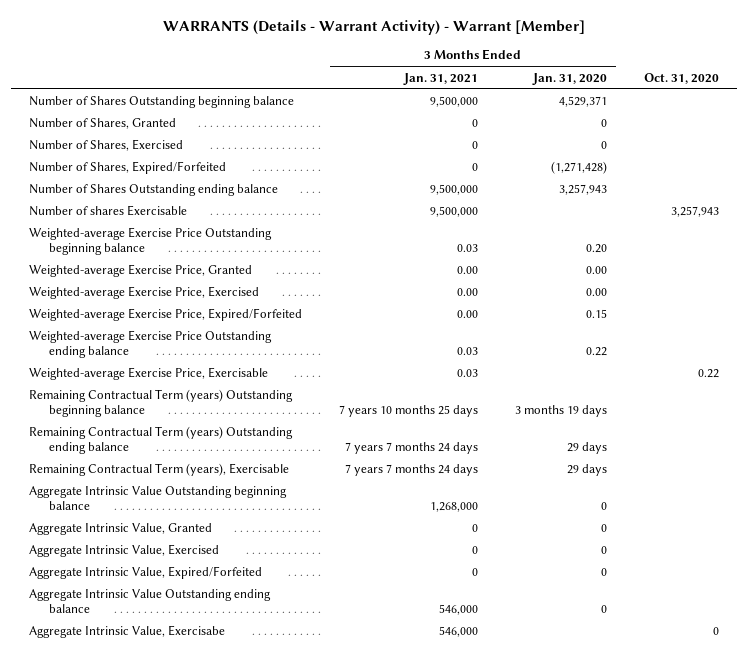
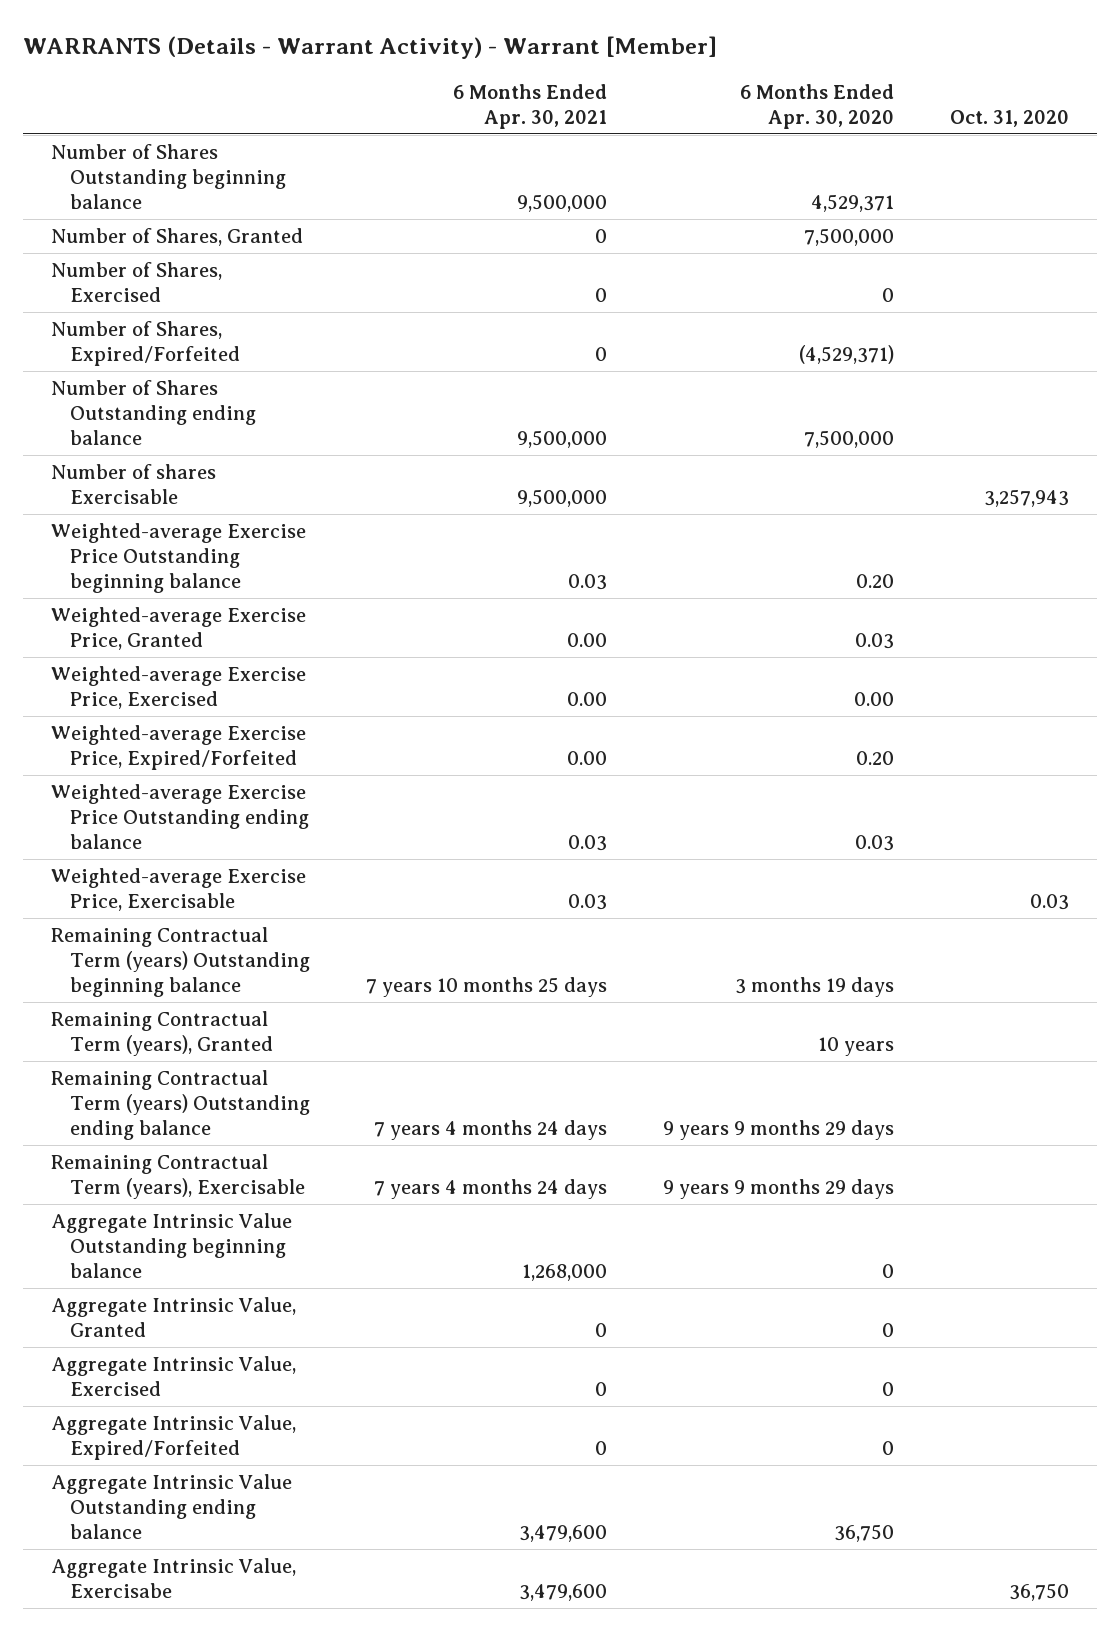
- | 3 Months Ended Jan. 31, 2021 | 3 Months Ended Jan. 31, 2020 | Oct. 31, 2020
+ | 6 Months Ended Apr. 30, 2021 | 6 Months Ended Apr. 30, 2020 | Oct. 31, 2020
- Weighted-average Exercise Price, Exercisable | 0.03 | | 0.22
+ Weighted-average Exercise Price, Exercisable | 0.03 | | 0.03
+ Remaining Contractual Term (years), Granted | | 10 years |
- Aggregate Intrinsic Value, Exercisabe | 546,000 | | 0
+ Aggregate Intrinsic Value, Exercisabe | 3,479,600 | | 36,750

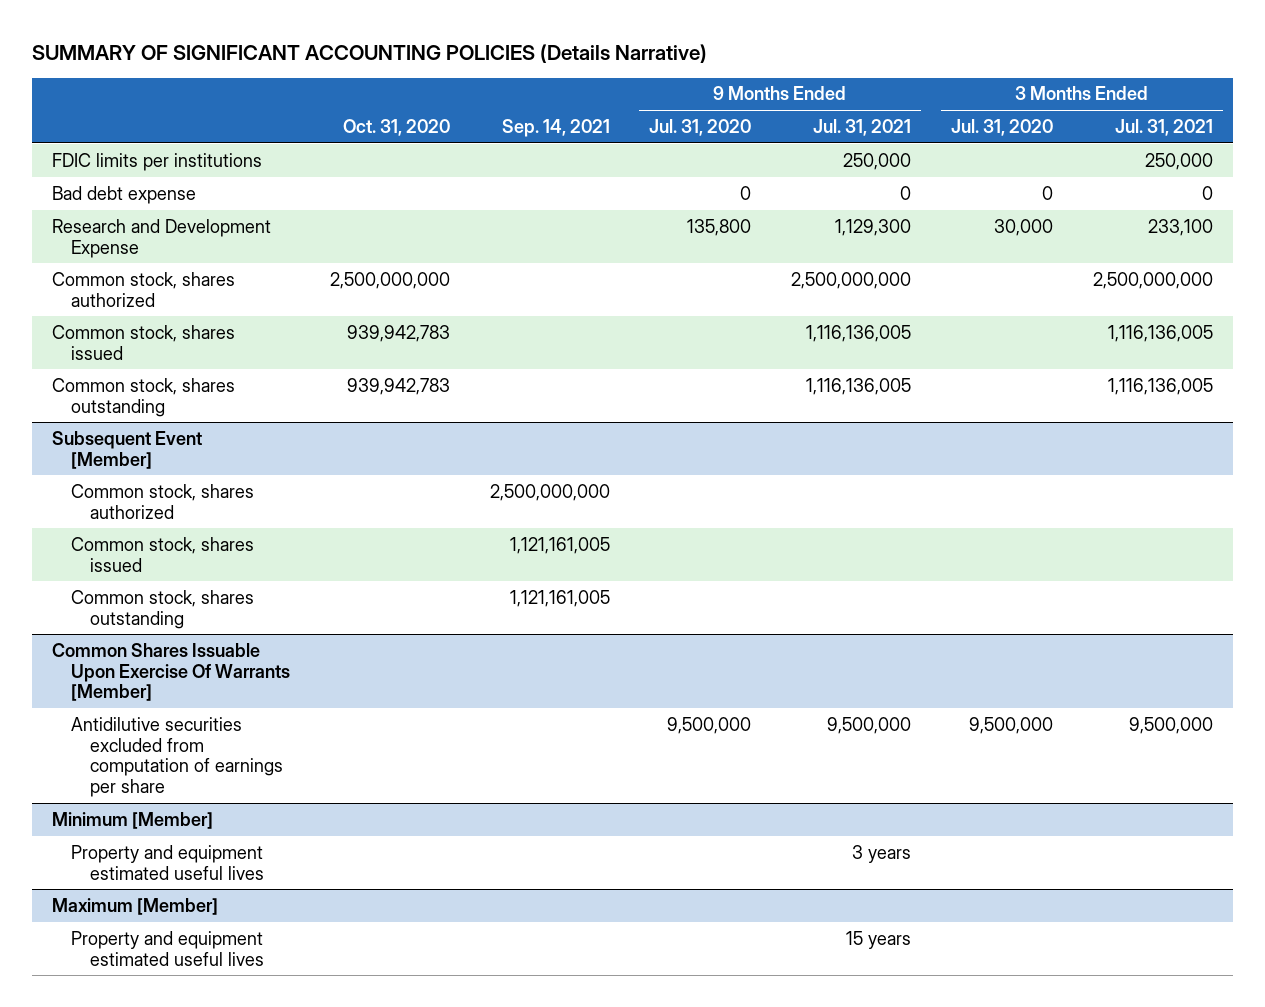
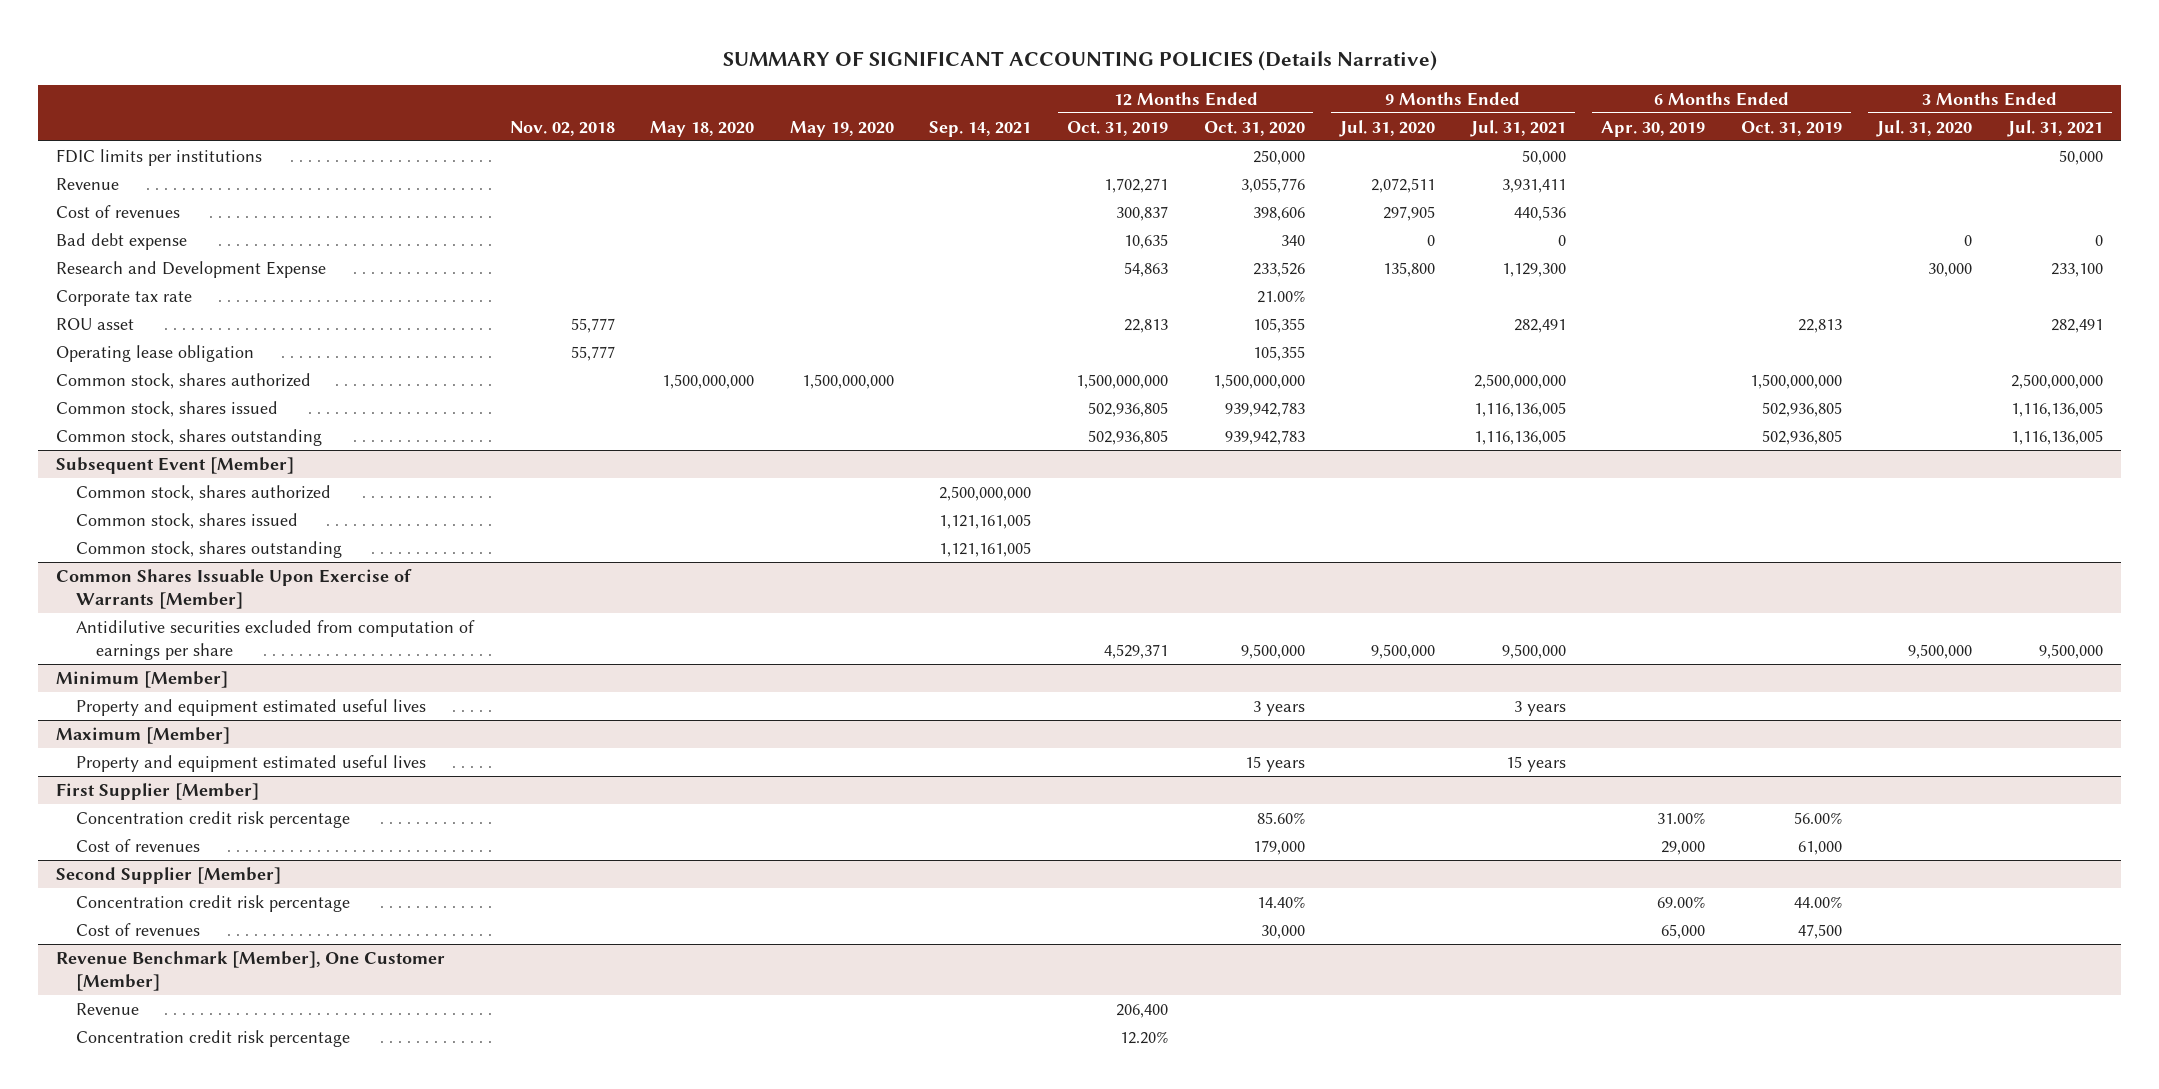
- | Oct. 31, 2020 | Sep. 14, 2021 | 9 Months Ended Jul. 31, 2020 | 9 Months Ended Jul. 31, 2021 | 3 Months Ended Jul. 31, 2020 | 3 Months Ended Jul. 31, 2021
+ | Nov. 02, 2018 | May 18, 2020 | May 19, 2020 | Sep. 14, 2021 | 12 Months Ended Oct. 31, 2019 | 12 Months Ended Oct. 31, 2020 | 9 Months Ended Jul. 31, 2020 | 9 Months Ended Jul. 31, 2021 | 6 Months Ended Apr. 30, 2019 | 6 Months Ended Oct. 31, 2019 | 3 Months Ended Jul. 31, 2020 | 3 Months Ended Jul. 31, 2021
- FDIC limits per institutions | | | | 250,000 | | 250,000
+ FDIC limits per institutions | | | | | | 250,000 | | 50,000 | | | | 50,000
+ Revenue | | | | | 1,702,271 | 3,055,776 | 2,072,511 | 3,931,411 | | | |
+ Cost of revenues | | | | | 300,837 | 398,606 | 297,905 | 440,536 | | | |
+ Corporate tax rate | | | | | | 21.00% | | | | | |
+ ROU asset | 55,777 | | | | 22,813 | 105,355 | | 282,491 | | 22,813 | | 282,491
+ Operating lease obligation | 55,777 | | | | | 105,355 | | | | | |
- Common Shares Issuable Upon Exercise Of Warrants [Member]
+ Common Shares Issuable Upon Exercise of Warrants [Member]
+ First Supplier [Member]
+ Concentration credit risk percentage | | | | | | 85.60% | | | 31.00% | 56.00% | |
+ Cost of revenues | | | | | | 179,000 | | | 29,000 | 61,000 | |
+ Second Supplier [Member]
+ Concentration credit risk percentage | | | | | | 14.40% | | | 69.00% | 44.00% | |
+ Cost of revenues | | | | | | 30,000 | | | 65,000 | 47,500 | |
+ Revenue Benchmark [Member], One Customer [Member]
+ Revenue | | | | | 206,400 | | | | | | |
+ Concentration credit risk percentage | | | | | 12.20% | | | | | | |

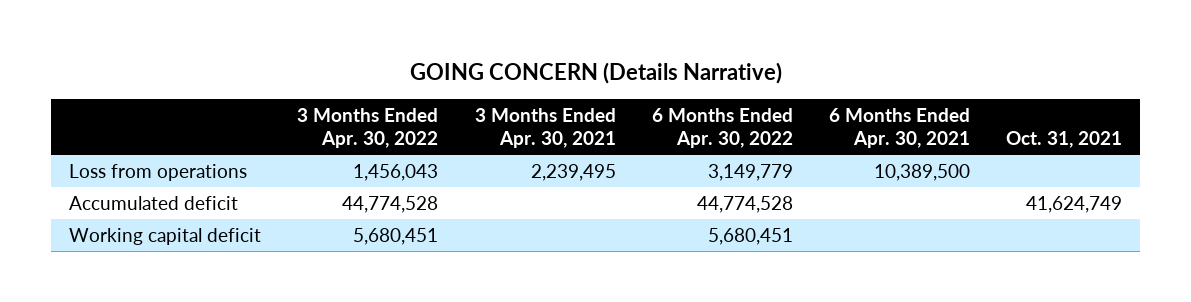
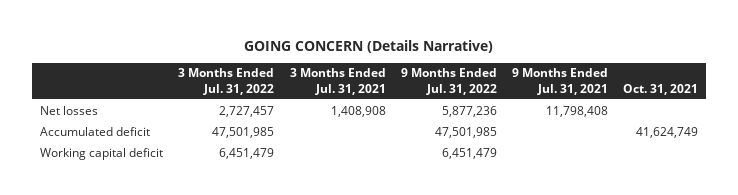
- | 3 Months Ended Apr. 30, 2022 | 3 Months Ended Apr. 30, 2021 | 6 Months Ended Apr. 30, 2022 | 6 Months Ended Apr. 30, 2021 | Oct. 31, 2021
+ | 3 Months Ended Jul. 31, 2022 | 3 Months Ended Jul. 31, 2021 | 9 Months Ended Jul. 31, 2022 | 9 Months Ended Jul. 31, 2021 | Oct. 31, 2021
- Loss from operations | 1,456,043 | 2,239,495 | 3,149,779 | 10,389,500 |
+ Net losses | 2,727,457 | 1,408,908 | 5,877,236 | 11,798,408 |

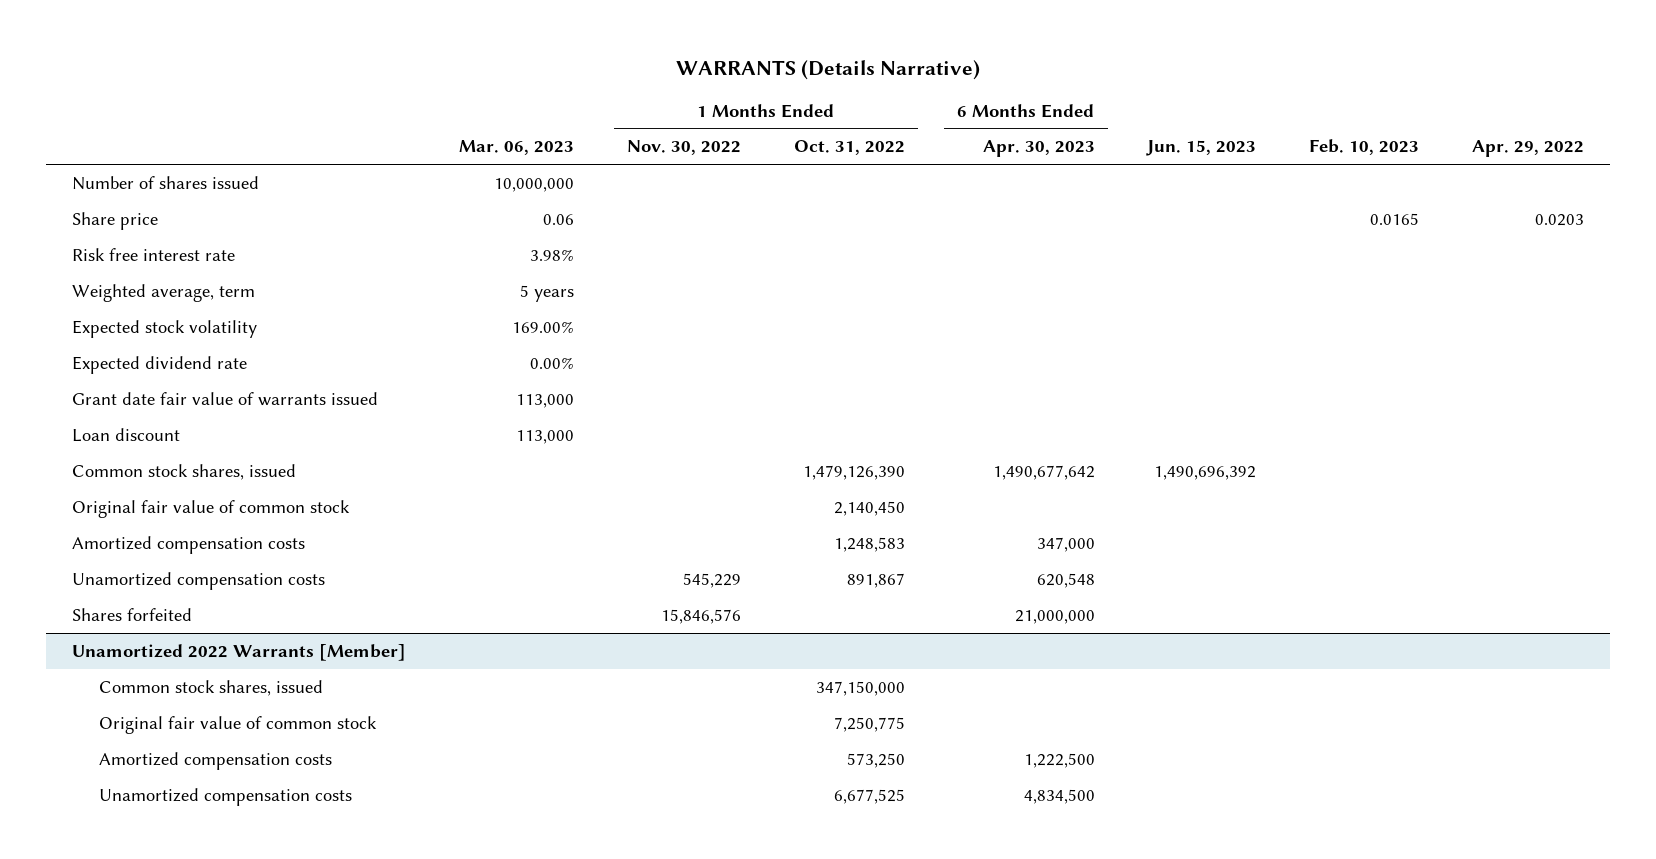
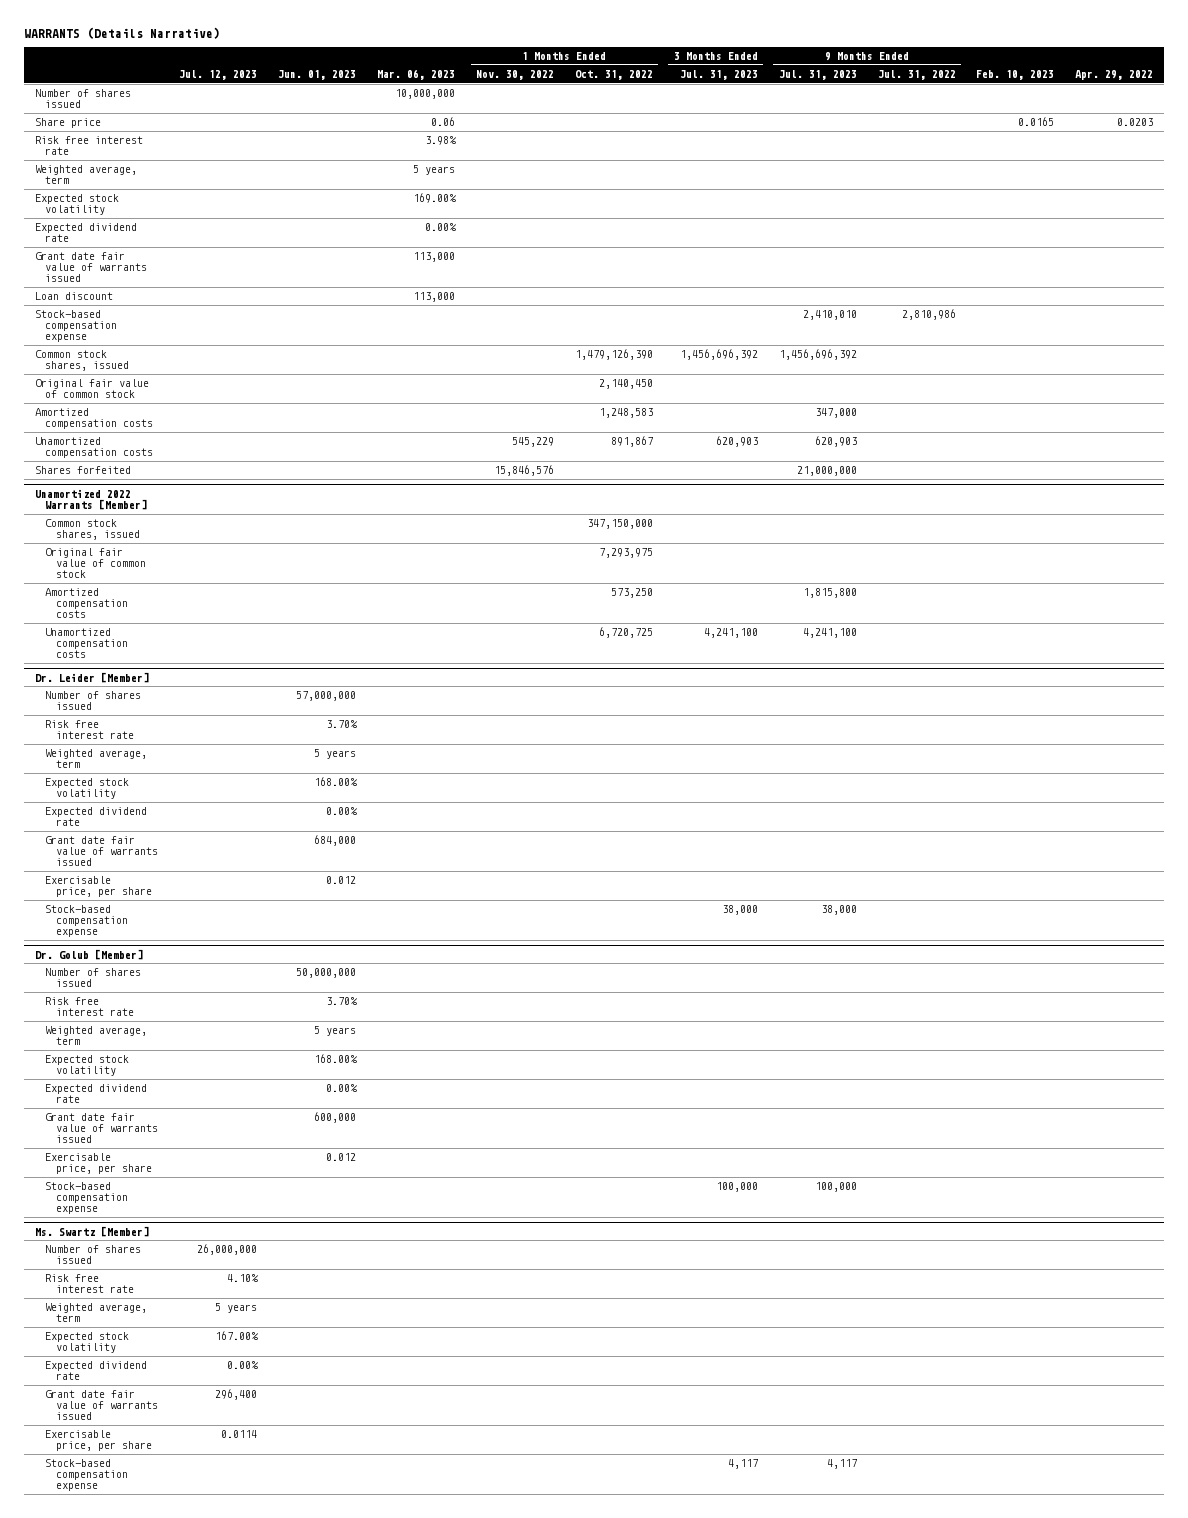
- | Mar. 06, 2023 | 1 Months Ended Nov. 30, 2022 | 1 Months Ended Oct. 31, 2022 | 6 Months Ended Apr. 30, 2023 | Jun. 15, 2023 | Feb. 10, 2023 | Apr. 29, 2022
+ | Jul. 12, 2023 | Jun. 01, 2023 | Mar. 06, 2023 | 1 Months Ended Nov. 30, 2022 | 1 Months Ended Oct. 31, 2022 | 3 Months Ended Jul. 31, 2023 | 9 Months Ended Jul. 31, 2023 | 9 Months Ended Jul. 31, 2022 | Feb. 10, 2023 | Apr. 29, 2022
+ Stock-based compensation expense | | | | | | | 2,410,010 | 2,810,986 | |
@ Unamortized 2022 Warrants [Member]
- Original fair value of common stock | | | 7,250,775 | | | |
+ Original fair value of common stock | | | | | 7,293,975 | | | | |
- Unamortized compensation costs | | | 6,677,525 | 4,834,500 | | |
+ Unamortized compensation costs | | | | | 6,720,725 | 4,241,100 | 4,241,100 | | |
+ Dr. Leider [Member]
+ Number of shares issued | | 57,000,000 | | | | | | | |
+ Risk free interest rate | | 3.70% | | | | | | | |
+ Weighted average, term | | 5 years | | | | | | | |
+ Expected stock volatility | | 168.00% | | | | | | | |
+ Expected dividend rate | | 0.00% | | | | | | | |
+ Grant date fair value of warrants issued | | 684,000 | | | | | | | |
+ Exercisable price, per share | | 0.012 | | | | | | | |
+ Stock-based compensation expense | | | | | | 38,000 | 38,000 | | |
+ Dr. Golub [Member]
+ Number of shares issued | | 50,000,000 | | | | | | | |
+ Risk free interest rate | | 3.70% | | | | | | | |
+ Weighted average, term | | 5 years | | | | | | | |
+ Expected stock volatility | | 168.00% | | | | | | | |
+ Expected dividend rate | | 0.00% | | | | | | | |
+ Grant date fair value of warrants issued | | 600,000 | | | | | | | |
+ Exercisable price, per share | | 0.012 | | | | | | | |
+ Stock-based compensation expense | | | | | | 100,000 | 100,000 | | |
+ Ms. Swartz [Member]
+ Number of shares issued | 26,000,000 | | | | | | | | |
+ Risk free interest rate | 4.10% | | | | | | | | |
+ Weighted average, term | 5 years | | | | | | | | |
+ Expected stock volatility | 167.00% | | | | | | | | |
+ Expected dividend rate | 0.00% | | | | | | | | |
+ Grant date fair value of warrants issued | 296,400 | | | | | | | | |
+ Exercisable price, per share | 0.0114 | | | | | | | | |
+ Stock-based compensation expense | | | | | | 4,117 | 4,117 | | |

